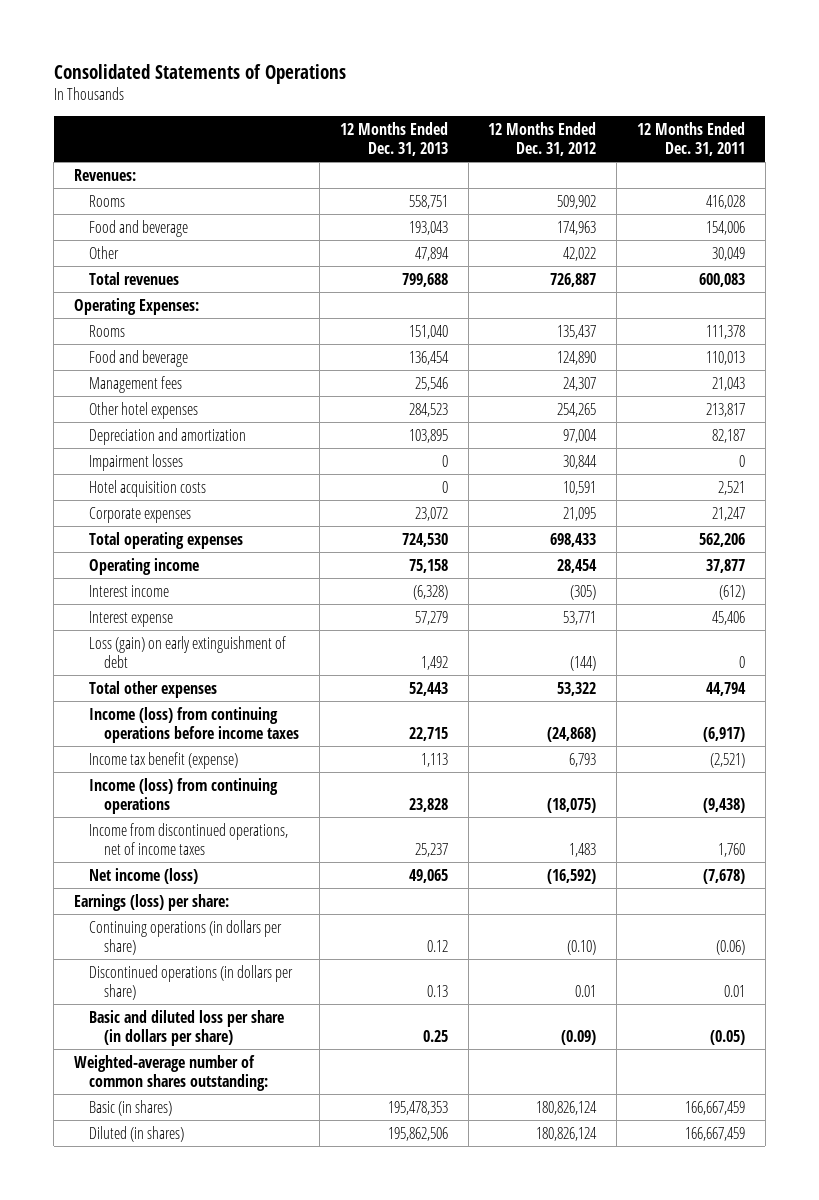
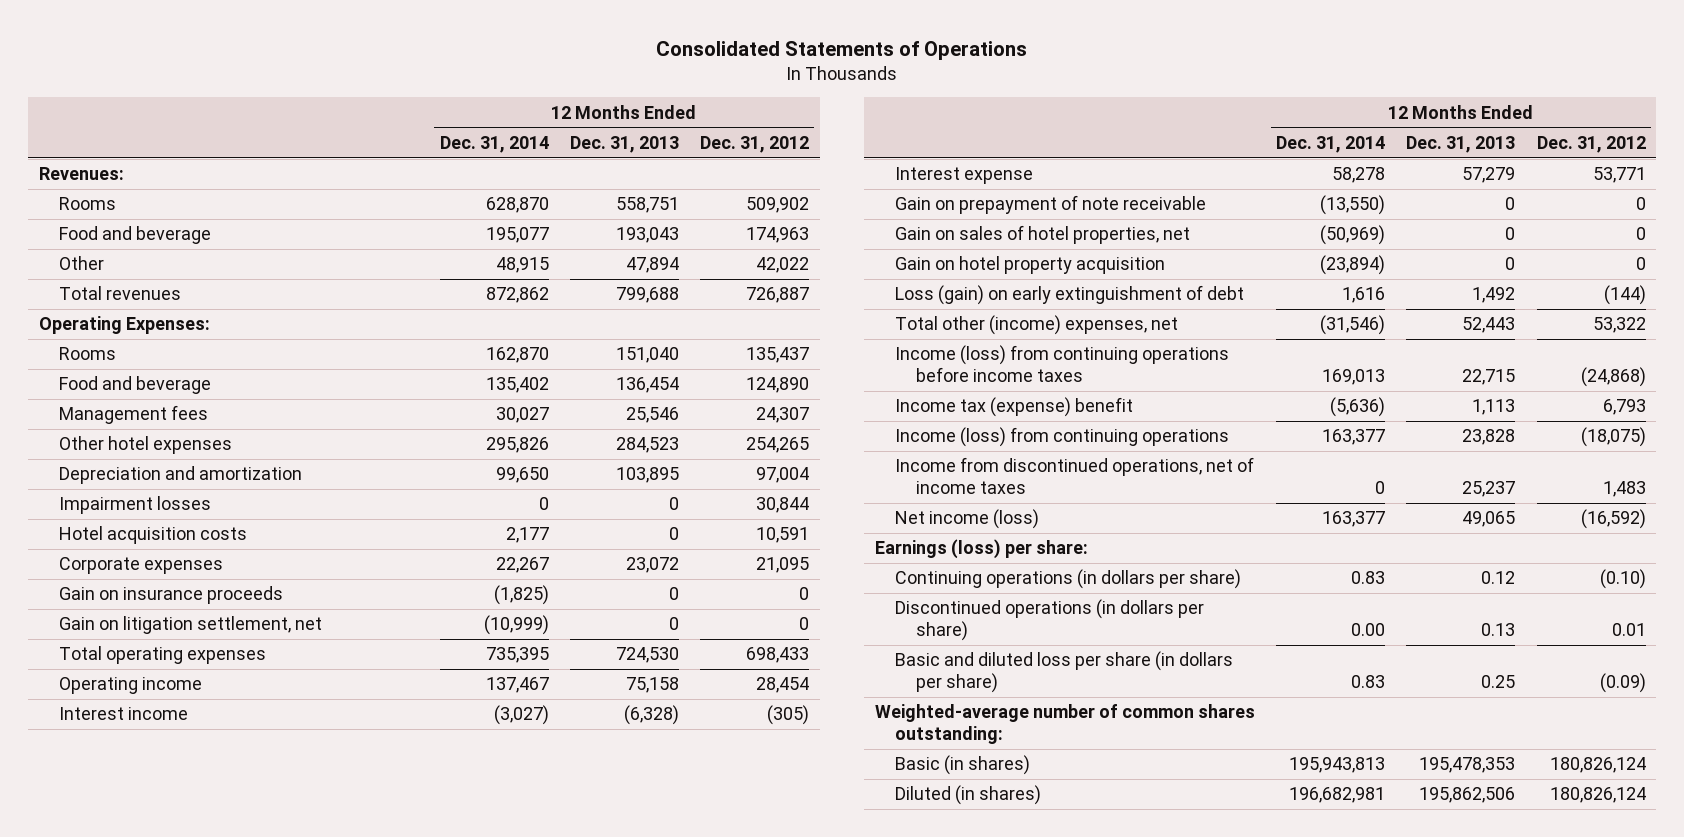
- | 12 Months Ended Dec. 31, 2013 | 12 Months Ended Dec. 31, 2012 | 12 Months Ended Dec. 31, 2011
+ | 12 Months Ended Dec. 31, 2014 | 12 Months Ended Dec. 31, 2013 | 12 Months Ended Dec. 31, 2012
+ Gain on insurance proceeds | (1,825) | 0 | 0
+ Gain on litigation settlement, net | (10,999) | 0 | 0
+ Gain on prepayment of note receivable | (13,550) | 0 | 0
+ Gain on sales of hotel properties, net | (50,969) | 0 | 0
+ Gain on hotel property acquisition | (23,894) | 0 | 0
- Total other expenses | 52,443 | 53,322 | 44,794
+ Total other (income) expenses, net | (31,546) | 52,443 | 53,322
- Income tax benefit (expense) | 1,113 | 6,793 | (2,521)
+ Income tax (expense) benefit | (5,636) | 1,113 | 6,793

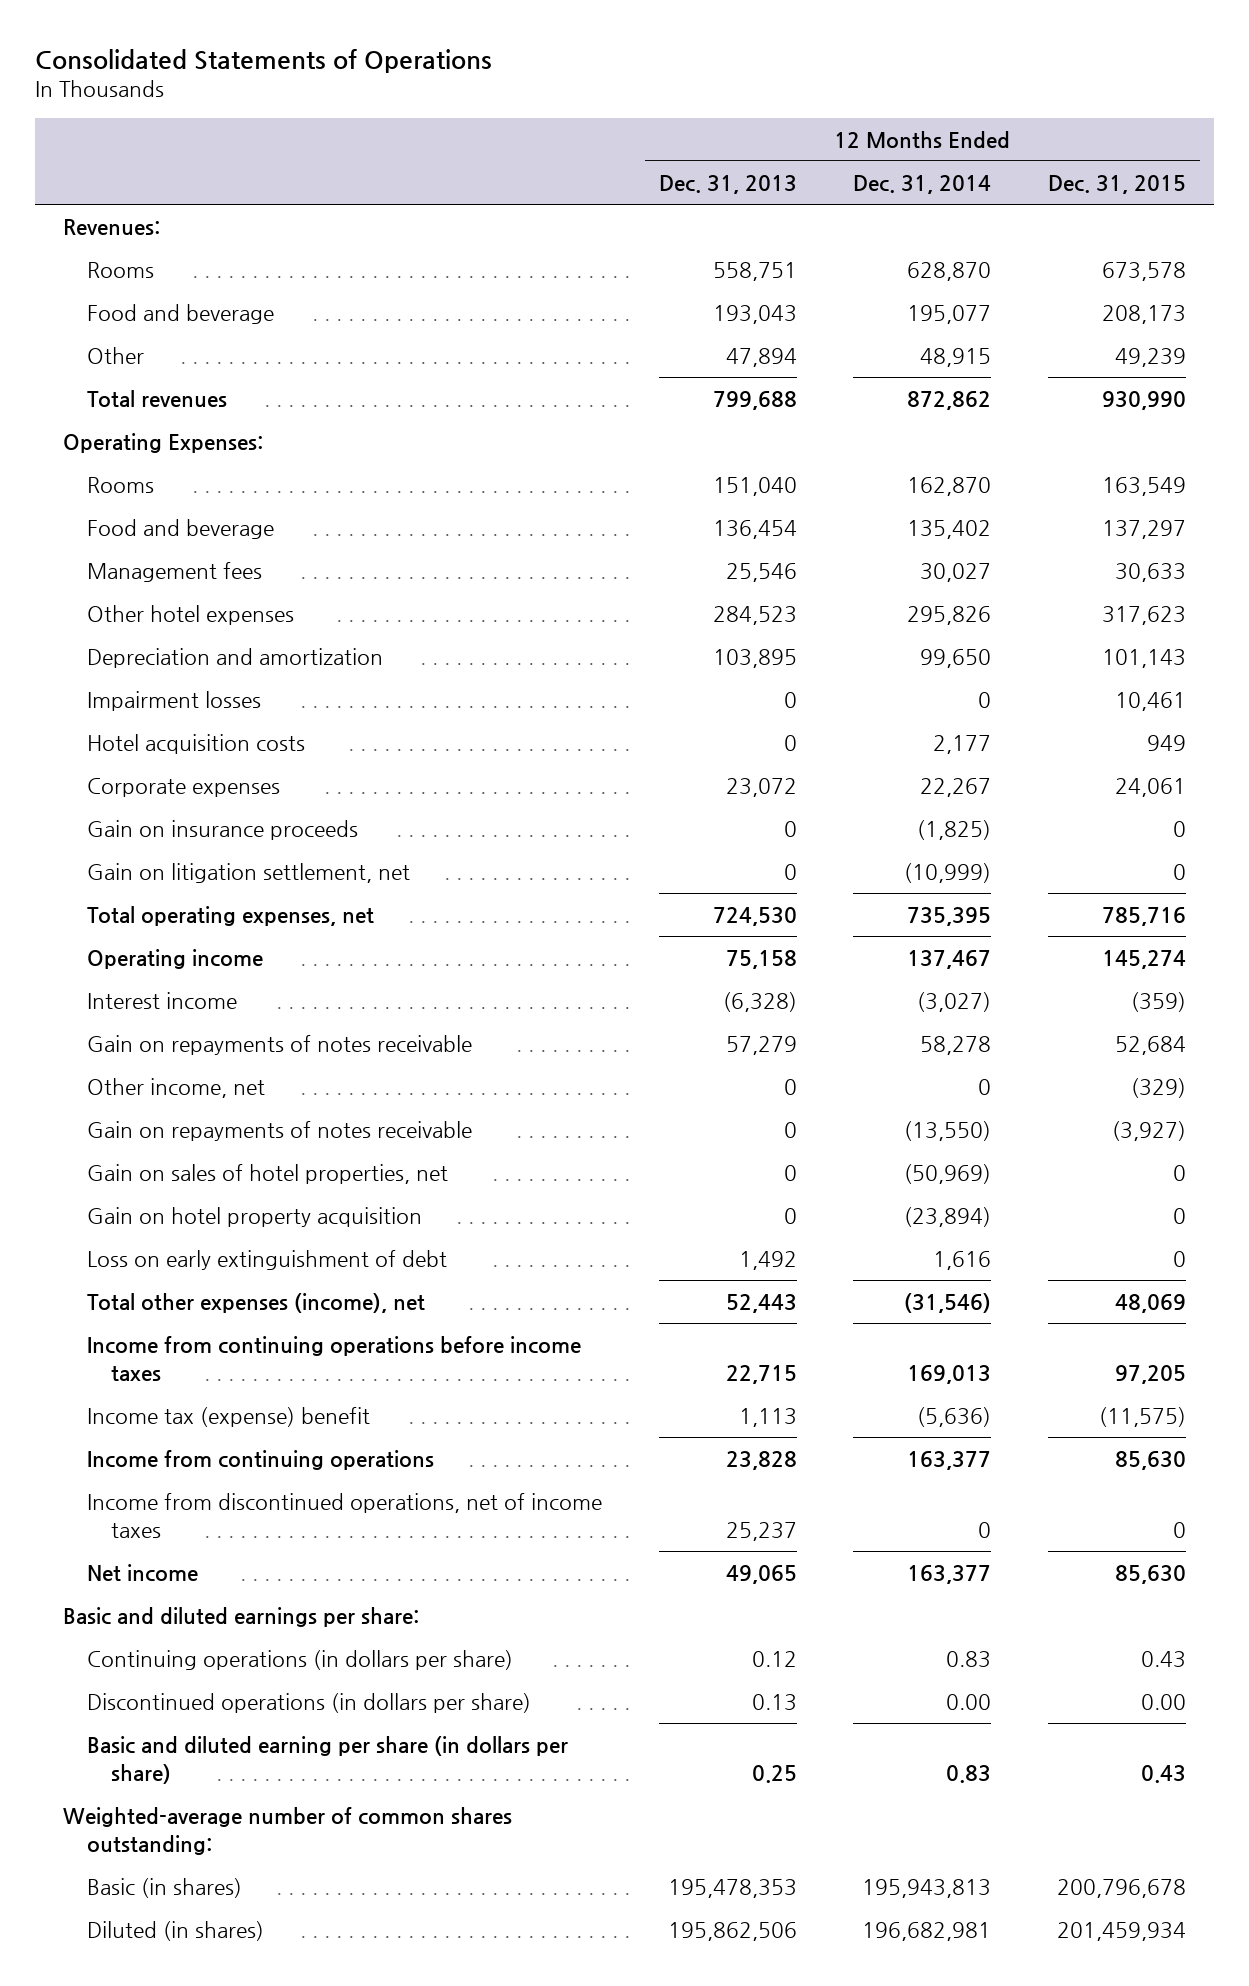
- | 12 Months Ended Dec. 31, 2014 | 12 Months Ended Dec. 31, 2013 | 12 Months Ended Dec. 31, 2012
+ | 12 Months Ended Dec. 31, 2013 | 12 Months Ended Dec. 31, 2014 | 12 Months Ended Dec. 31, 2015
- Total operating expenses | 735,395 | 724,530 | 698,433
+ Total operating expenses, net | 724,530 | 735,395 | 785,716
- Interest expense | 58,278 | 57,279 | 53,771
- Gain on prepayment of note receivable | (13,550) | 0 | 0
+ Gain on repayments of notes receivable | 57,279 | 58,278 | 52,684
+ Other income, net | 0 | 0 | (329)
+ Gain on repayments of notes receivable | 0 | (13,550) | (3,927)
- Loss (gain) on early extinguishment of debt | 1,616 | 1,492 | (144)
- Total other (income) expenses, net | (31,546) | 52,443 | 53,322
- Income (loss) from continuing operations before income taxes | 169,013 | 22,715 | (24,868)
+ Loss on early extinguishment of debt | 1,492 | 1,616 | 0
+ Total other expenses (income), net | 52,443 | (31,546) | 48,069
+ Income from continuing operations before income taxes | 22,715 | 169,013 | 97,205
- Income (loss) from continuing operations | 163,377 | 23,828 | (18,075)
+ Income from continuing operations | 23,828 | 163,377 | 85,630
- Net income (loss) | 163,377 | 49,065 | (16,592)
- Earnings (loss) per share:
+ Net income | 49,065 | 163,377 | 85,630
+ Basic and diluted earnings per share:
- Basic and diluted loss per share (in dollars per share) | 0.83 | 0.25 | (0.09)
+ Basic and diluted earning per share (in dollars per share) | 0.25 | 0.83 | 0.43

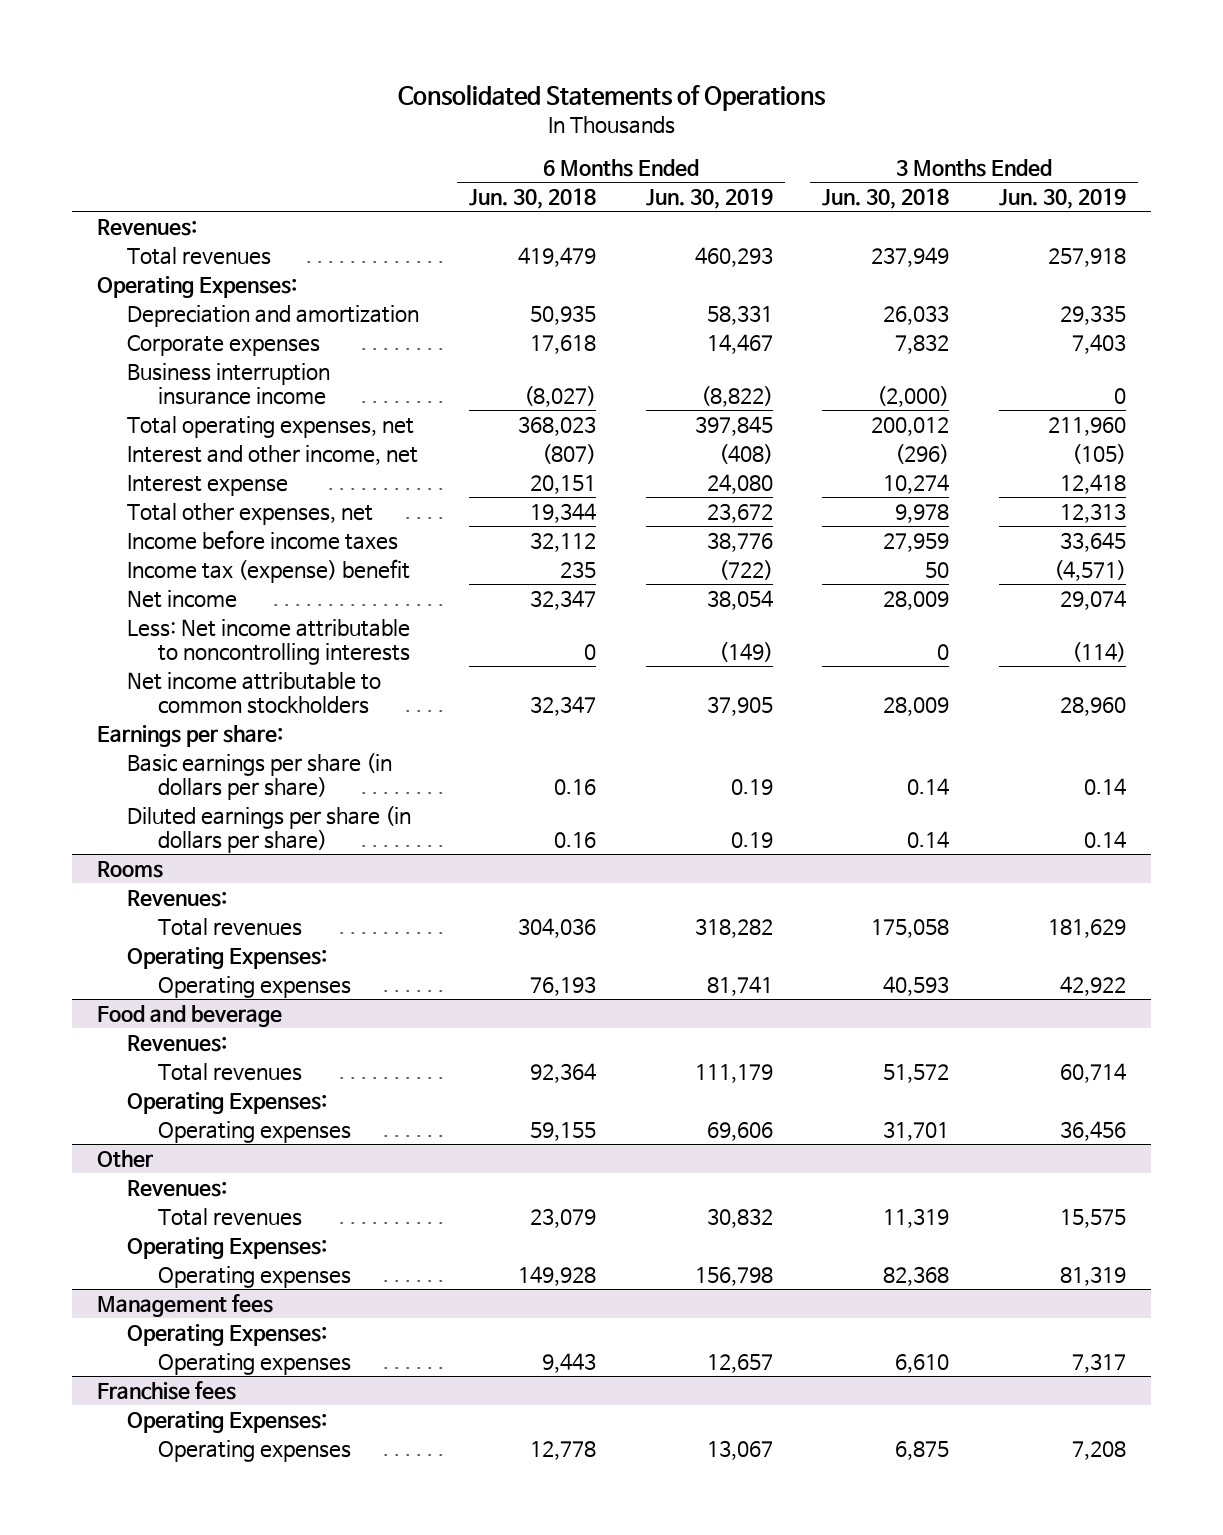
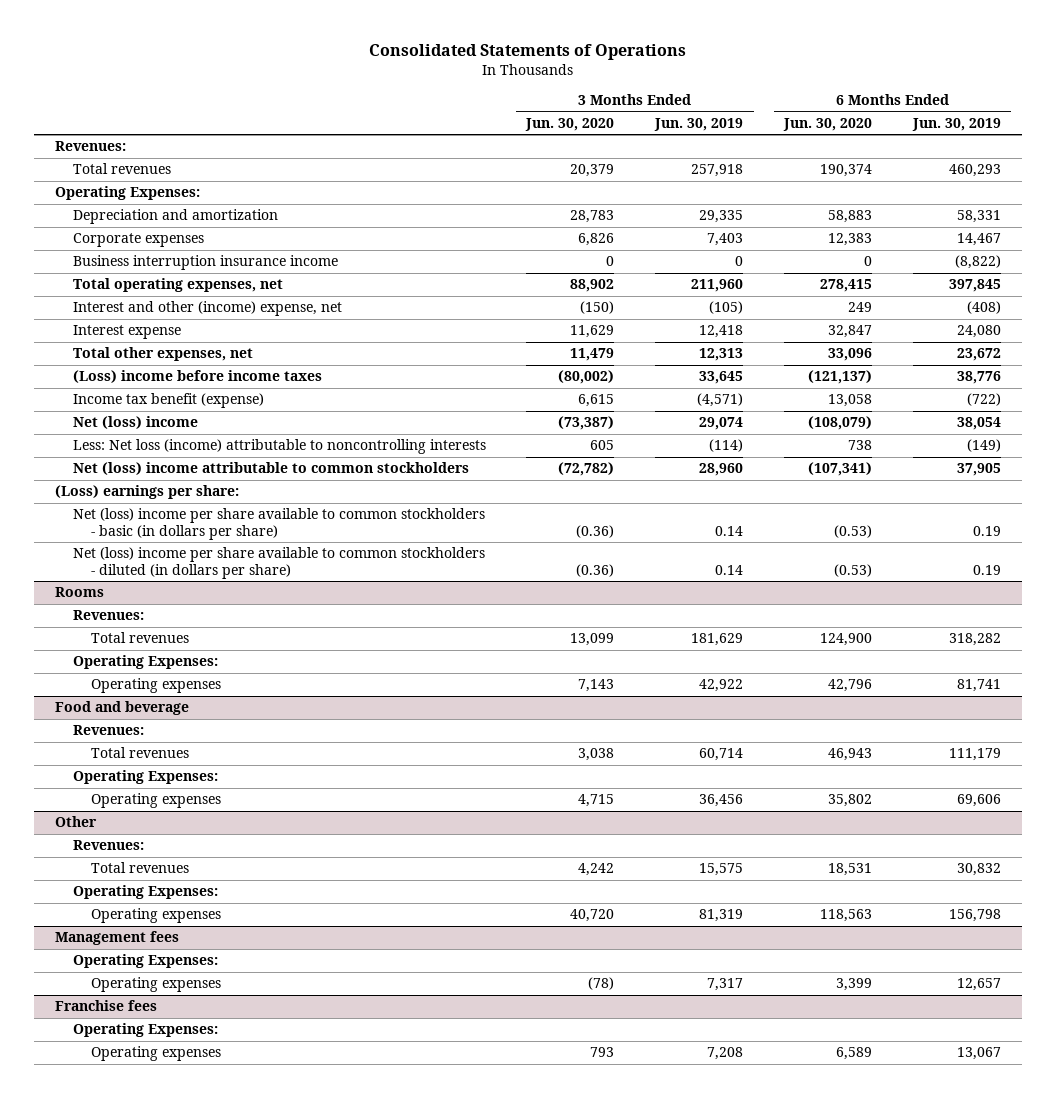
- | 6 Months Ended Jun. 30, 2018 | 6 Months Ended Jun. 30, 2019 | 3 Months Ended Jun. 30, 2018 | 3 Months Ended Jun. 30, 2019
+ | 3 Months Ended Jun. 30, 2020 | 3 Months Ended Jun. 30, 2019 | 6 Months Ended Jun. 30, 2020 | 6 Months Ended Jun. 30, 2019
- Interest and other income, net | (807) | (408) | (296) | (105)
+ Interest and other (income) expense, net | (150) | (105) | 249 | (408)
- Income before income taxes | 32,112 | 38,776 | 27,959 | 33,645
- Income tax (expense) benefit | 235 | (722) | 50 | (4,571)
- Net income | 32,347 | 38,054 | 28,009 | 29,074
- Less: Net income attributable to noncontrolling interests | 0 | (149) | 0 | (114)
- Net income attributable to common stockholders | 32,347 | 37,905 | 28,009 | 28,960
- Earnings per share:
- Basic earnings per share (in dollars per share) | 0.16 | 0.19 | 0.14 | 0.14
- Diluted earnings per share (in dollars per share) | 0.16 | 0.19 | 0.14 | 0.14
+ (Loss) income before income taxes | (80,002) | 33,645 | (121,137) | 38,776
+ Income tax benefit (expense) | 6,615 | (4,571) | 13,058 | (722)
+ Net (loss) income | (73,387) | 29,074 | (108,079) | 38,054
+ Less: Net loss (income) attributable to noncontrolling interests | 605 | (114) | 738 | (149)
+ Net (loss) income attributable to common stockholders | (72,782) | 28,960 | (107,341) | 37,905
+ (Loss) earnings per share:
+ Net (loss) income per share available to common stockholders - basic (in dollars per share) | (0.36) | 0.14 | (0.53) | 0.19
+ Net (loss) income per share available to common stockholders - diluted (in dollars per share) | (0.36) | 0.14 | (0.53) | 0.19

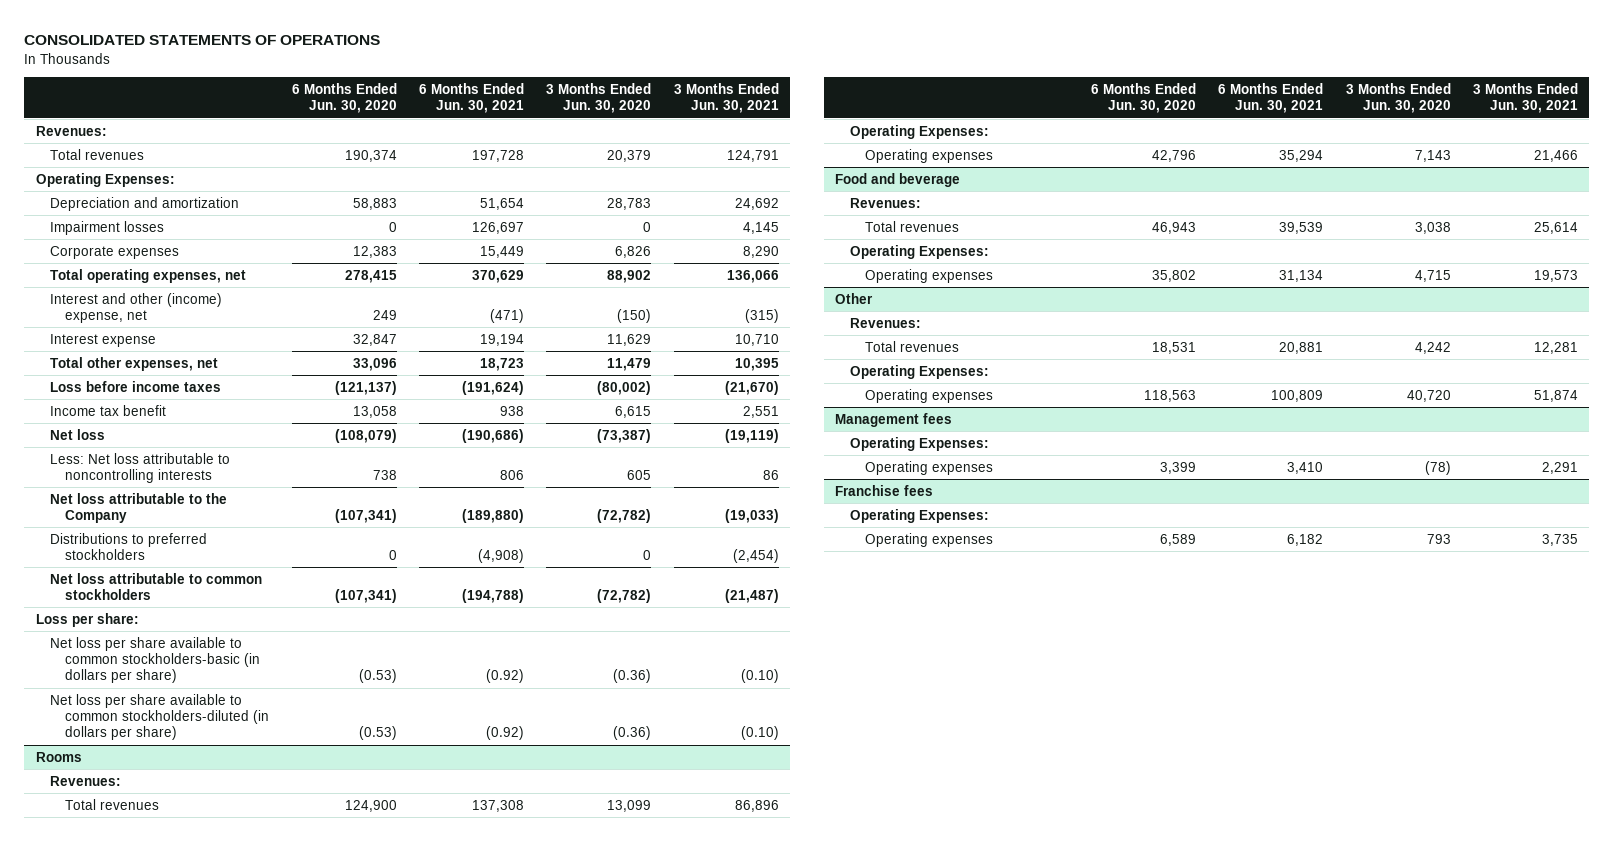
- Consolidated Statements of Operations
+ CONSOLIDATED STATEMENTS OF OPERATIONS
- | 3 Months Ended Jun. 30, 2020 | 3 Months Ended Jun. 30, 2019 | 6 Months Ended Jun. 30, 2020 | 6 Months Ended Jun. 30, 2019
+ | 6 Months Ended Jun. 30, 2020 | 6 Months Ended Jun. 30, 2021 | 3 Months Ended Jun. 30, 2020 | 3 Months Ended Jun. 30, 2021
+ Impairment losses | 0 | 126,697 | 0 | 4,145
- Business interruption insurance income | 0 | 0 | 0 | (8,822)
- (Loss) income before income taxes | (80,002) | 33,645 | (121,137) | 38,776
- Income tax benefit (expense) | 6,615 | (4,571) | 13,058 | (722)
- Net (loss) income | (73,387) | 29,074 | (108,079) | 38,054
- Less: Net loss (income) attributable to noncontrolling interests | 605 | (114) | 738 | (149)
- Net (loss) income attributable to common stockholders | (72,782) | 28,960 | (107,341) | 37,905
- (Loss) earnings per share:
- Net (loss) income per share available to common stockholders - basic (in dollars per share) | (0.36) | 0.14 | (0.53) | 0.19
- Net (loss) income per share available to common stockholders - diluted (in dollars per share) | (0.36) | 0.14 | (0.53) | 0.19
+ Loss before income taxes | (121,137) | (191,624) | (80,002) | (21,670)
+ Income tax benefit | 13,058 | 938 | 6,615 | 2,551
+ Net loss | (108,079) | (190,686) | (73,387) | (19,119)
+ Less: Net loss attributable to noncontrolling interests | 738 | 806 | 605 | 86
+ Net loss attributable to the Company | (107,341) | (189,880) | (72,782) | (19,033)
+ Distributions to preferred stockholders | 0 | (4,908) | 0 | (2,454)
+ Net loss attributable to common stockholders | (107,341) | (194,788) | (72,782) | (21,487)
+ Loss per share:
+ Net loss per share available to common stockholders-basic (in dollars per share) | (0.53) | (0.92) | (0.36) | (0.10)
+ Net loss per share available to common stockholders-diluted (in dollars per share) | (0.53) | (0.92) | (0.36) | (0.10)

